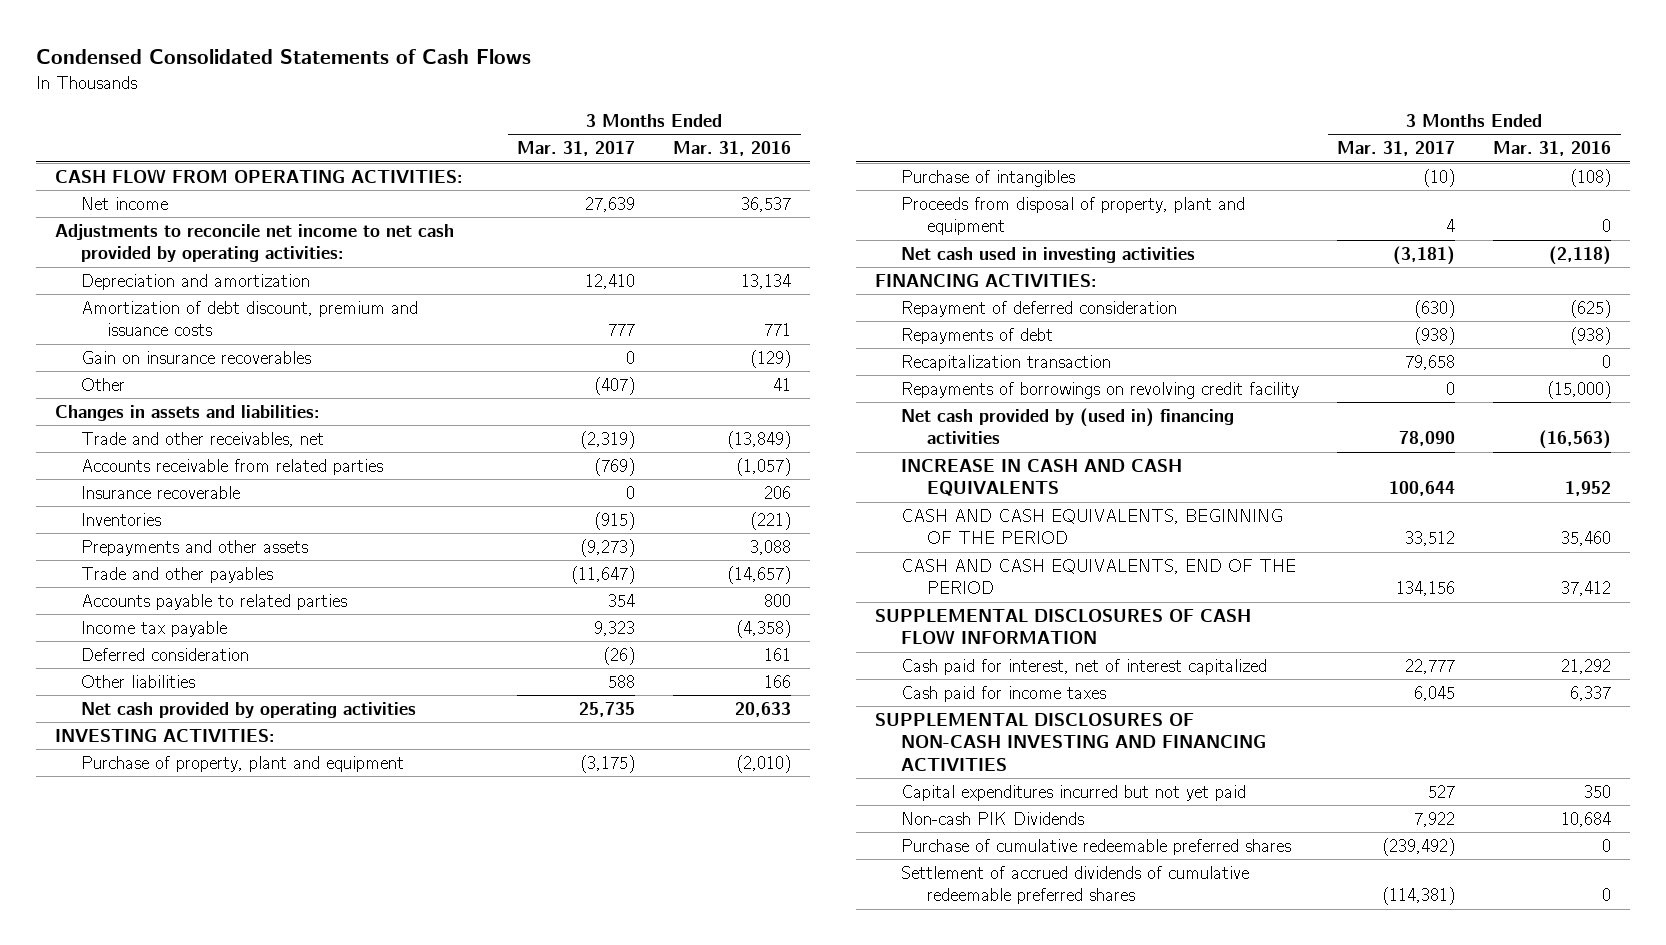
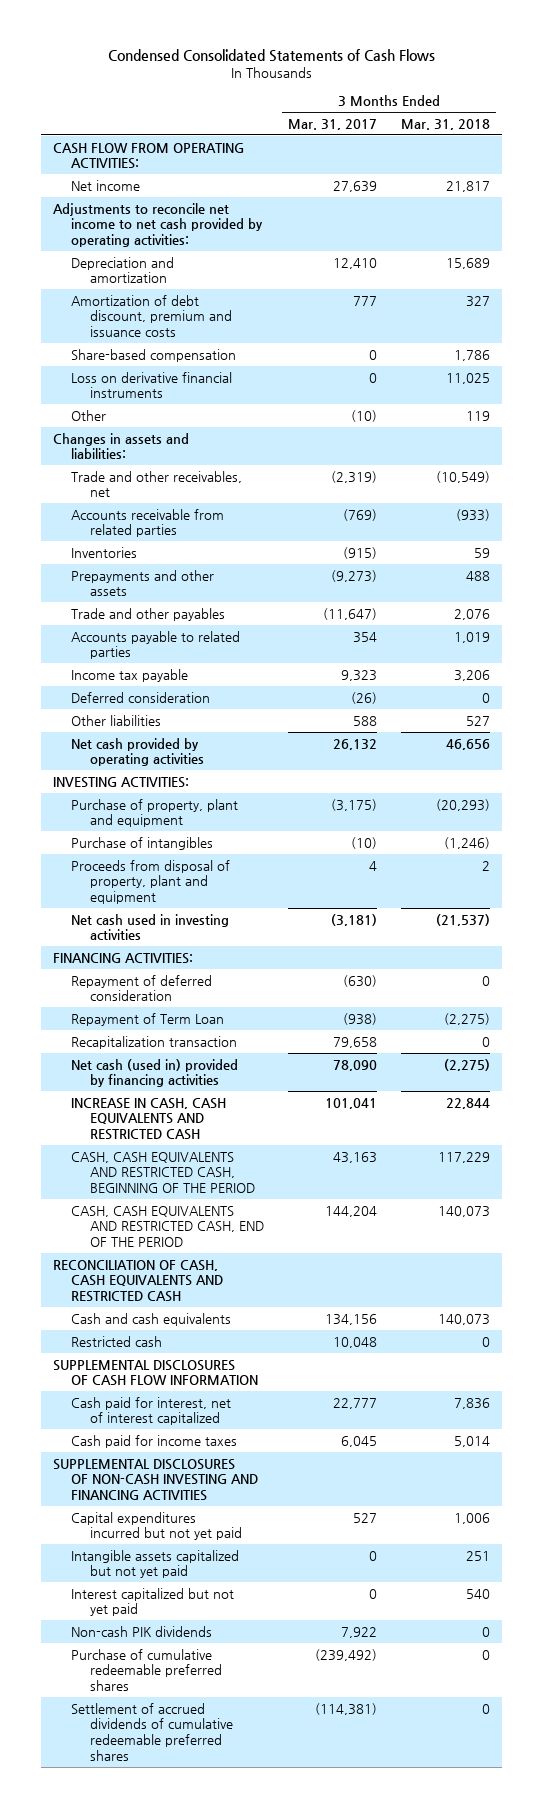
- | 3 Months Ended Mar. 31, 2017 | 3 Months Ended Mar. 31, 2016
+ | 3 Months Ended Mar. 31, 2017 | 3 Months Ended Mar. 31, 2018
- Gain on insurance recoverables | 0 | (129)
- Other | (407) | 41
+ Share-based compensation | 0 | 1,786
+ Loss on derivative financial instruments | 0 | 11,025
+ Other | (10) | 119
- Insurance recoverable | 0 | 206
- Net cash provided by operating activities | 25,735 | 20,633
+ Net cash provided by operating activities | 26,132 | 46,656
- Repayments of debt | (938) | (938)
+ Repayment of Term Loan | (938) | (2,275)
- Repayments of borrowings on revolving credit facility | 0 | (15,000)
- Net cash provided by (used in) financing activities | 78,090 | (16,563)
- INCREASE IN CASH AND CASH EQUIVALENTS | 100,644 | 1,952
- CASH AND CASH EQUIVALENTS, BEGINNING OF THE PERIOD | 33,512 | 35,460
- CASH AND CASH EQUIVALENTS, END OF THE PERIOD | 134,156 | 37,412
+ Net cash (used in) provided by financing activities | 78,090 | (2,275)
+ INCREASE IN CASH, CASH EQUIVALENTS AND RESTRICTED CASH | 101,041 | 22,844
+ CASH, CASH EQUIVALENTS AND RESTRICTED CASH, BEGINNING OF THE PERIOD | 43,163 | 117,229
+ CASH, CASH EQUIVALENTS AND RESTRICTED CASH, END OF THE PERIOD | 144,204 | 140,073
+ RECONCILIATION OF CASH, CASH EQUIVALENTS AND RESTRICTED CASH
+ Cash and cash equivalents | 134,156 | 140,073
+ Restricted cash | 10,048 | 0
- Non-cash PIK Dividends | 7,922 | 10,684
+ Intangible assets capitalized but not yet paid | 0 | 251
+ Interest capitalized but not yet paid | 0 | 540
+ Non-cash PIK dividends | 7,922 | 0

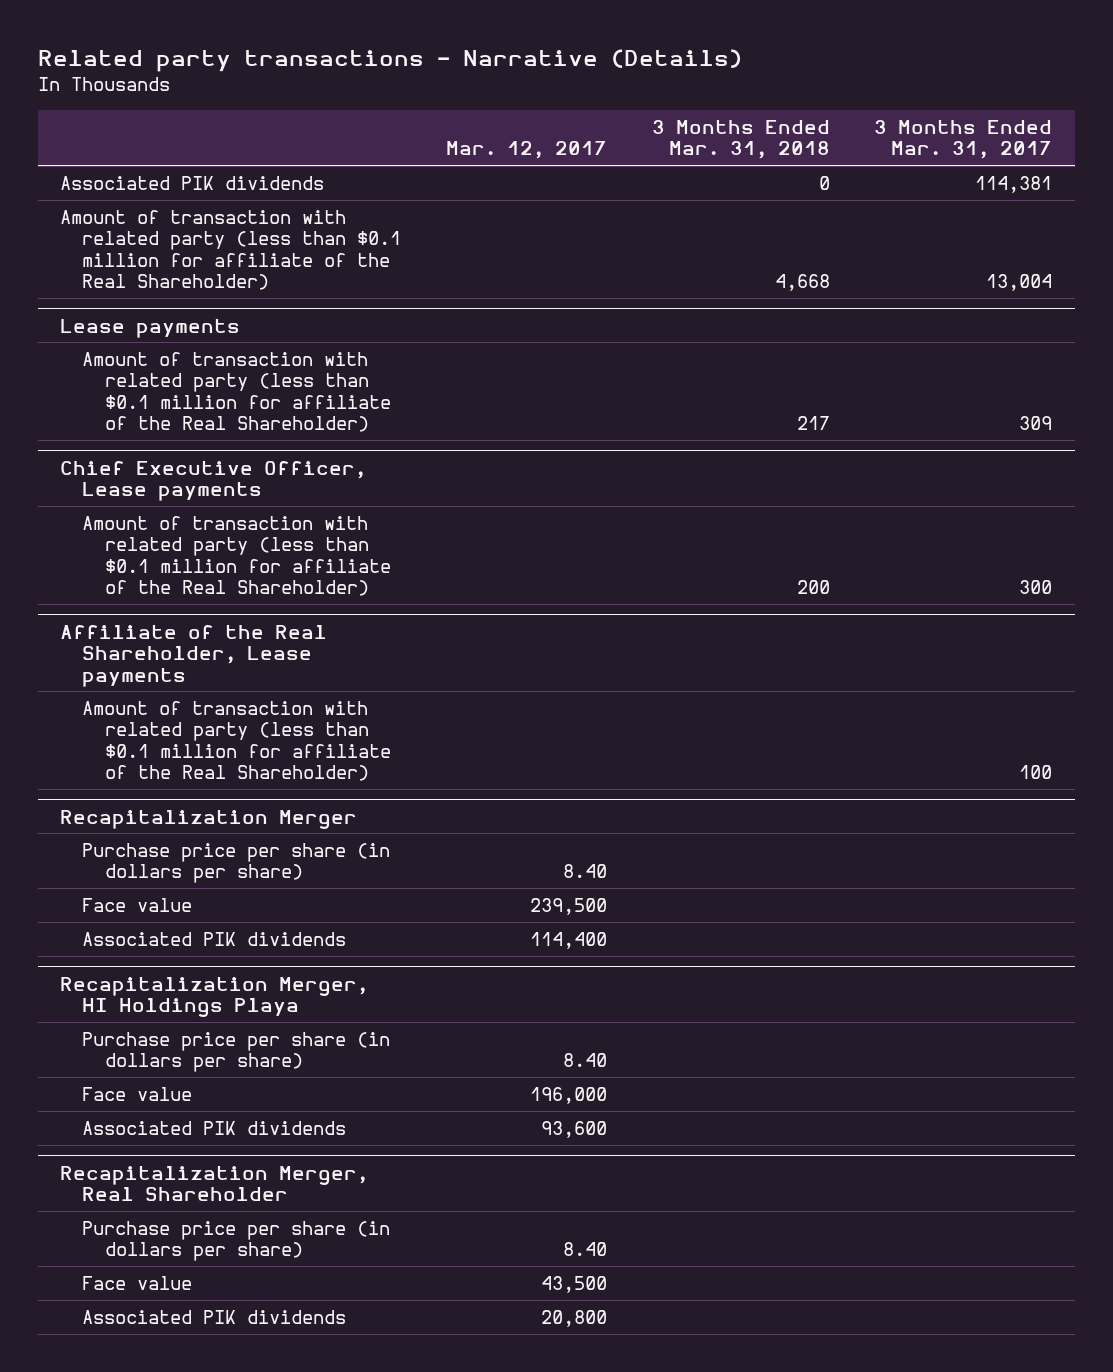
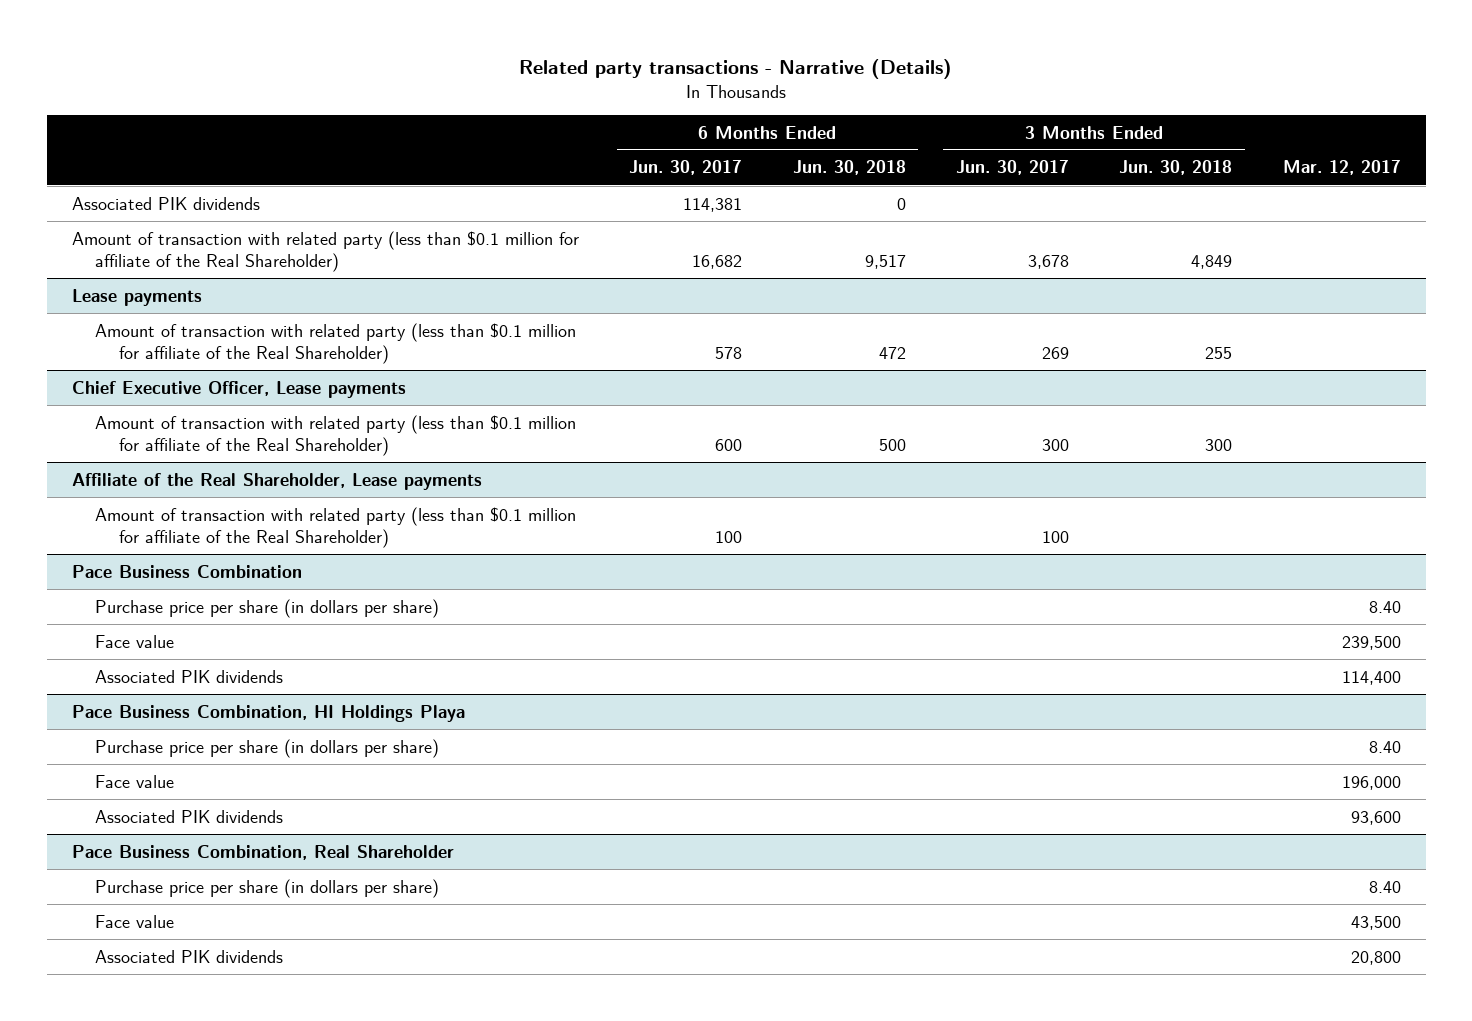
- | Mar. 12, 2017 | 3 Months Ended Mar. 31, 2018 | 3 Months Ended Mar. 31, 2017
+ | 6 Months Ended Jun. 30, 2017 | 6 Months Ended Jun. 30, 2018 | 3 Months Ended Jun. 30, 2017 | 3 Months Ended Jun. 30, 2018 | Mar. 12, 2017
- Recapitalization Merger
+ Pace Business Combination
- Recapitalization Merger, HI Holdings Playa
+ Pace Business Combination, HI Holdings Playa
- Recapitalization Merger, Real Shareholder
+ Pace Business Combination, Real Shareholder

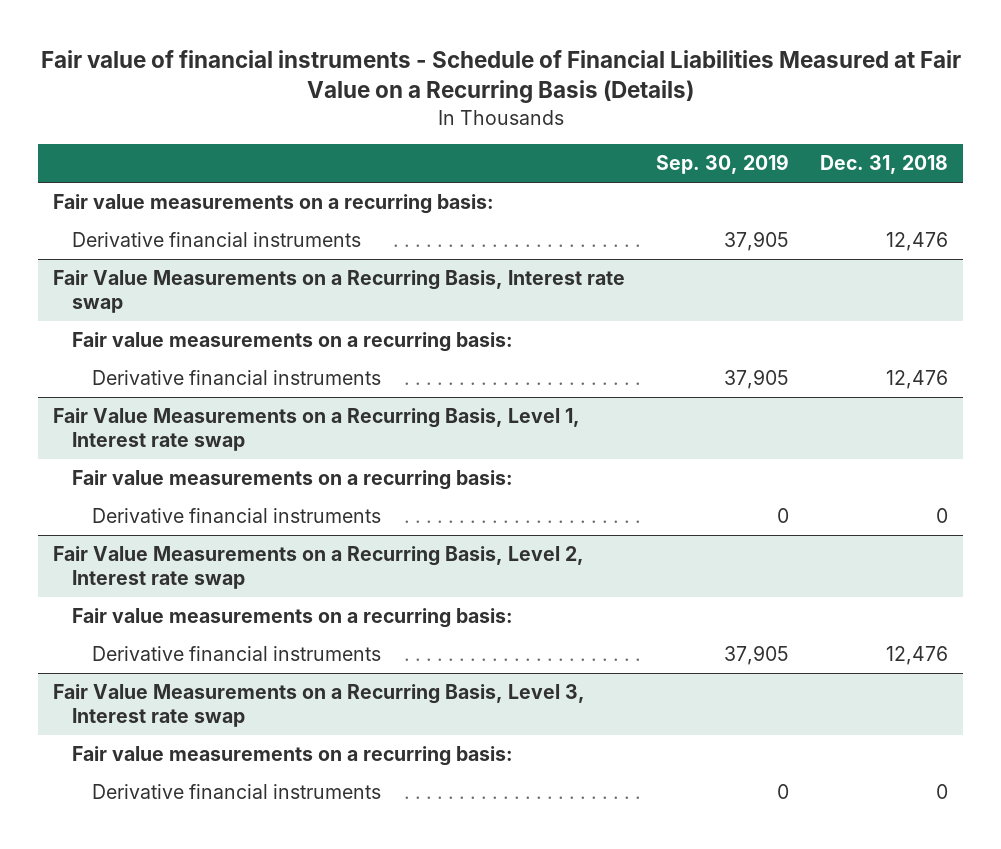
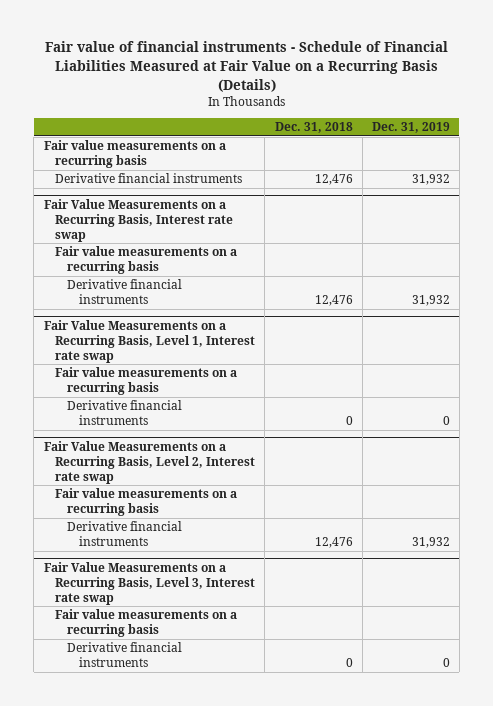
- | Sep. 30, 2019 | Dec. 31, 2018
+ | Dec. 31, 2018 | Dec. 31, 2019
- Fair value measurements on a recurring basis:
+ Fair value measurements on a recurring basis
@ Fair Value Measurements on a Recurring Basis, Interest rate swap
- Fair value measurements on a recurring basis:
+ Fair value measurements on a recurring basis
@ Fair Value Measurements on a Recurring Basis, Level 1, Interest rate swap
- Fair value measurements on a recurring basis:
+ Fair value measurements on a recurring basis
@ Fair Value Measurements on a Recurring Basis, Level 2, Interest rate swap
- Fair value measurements on a recurring basis:
+ Fair value measurements on a recurring basis
@ Fair Value Measurements on a Recurring Basis, Level 3, Interest rate swap
- Fair value measurements on a recurring basis:
+ Fair value measurements on a recurring basis

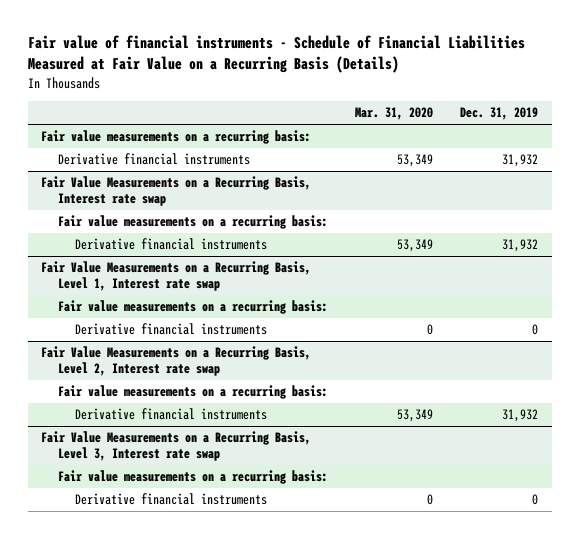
- | Dec. 31, 2018 | Dec. 31, 2019
+ | Mar. 31, 2020 | Dec. 31, 2019
- Fair value measurements on a recurring basis
+ Fair value measurements on a recurring basis:
@ Fair Value Measurements on a Recurring Basis, Interest rate swap
- Fair value measurements on a recurring basis
+ Fair value measurements on a recurring basis:
@ Fair Value Measurements on a Recurring Basis, Level 1, Interest rate swap
- Fair value measurements on a recurring basis
+ Fair value measurements on a recurring basis:
@ Fair Value Measurements on a Recurring Basis, Level 2, Interest rate swap
- Fair value measurements on a recurring basis
+ Fair value measurements on a recurring basis:
@ Fair Value Measurements on a Recurring Basis, Level 3, Interest rate swap
- Fair value measurements on a recurring basis
+ Fair value measurements on a recurring basis:

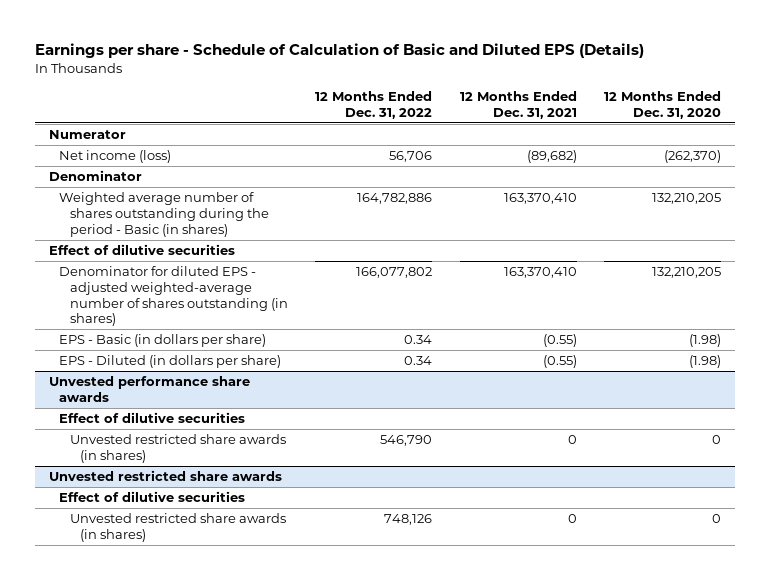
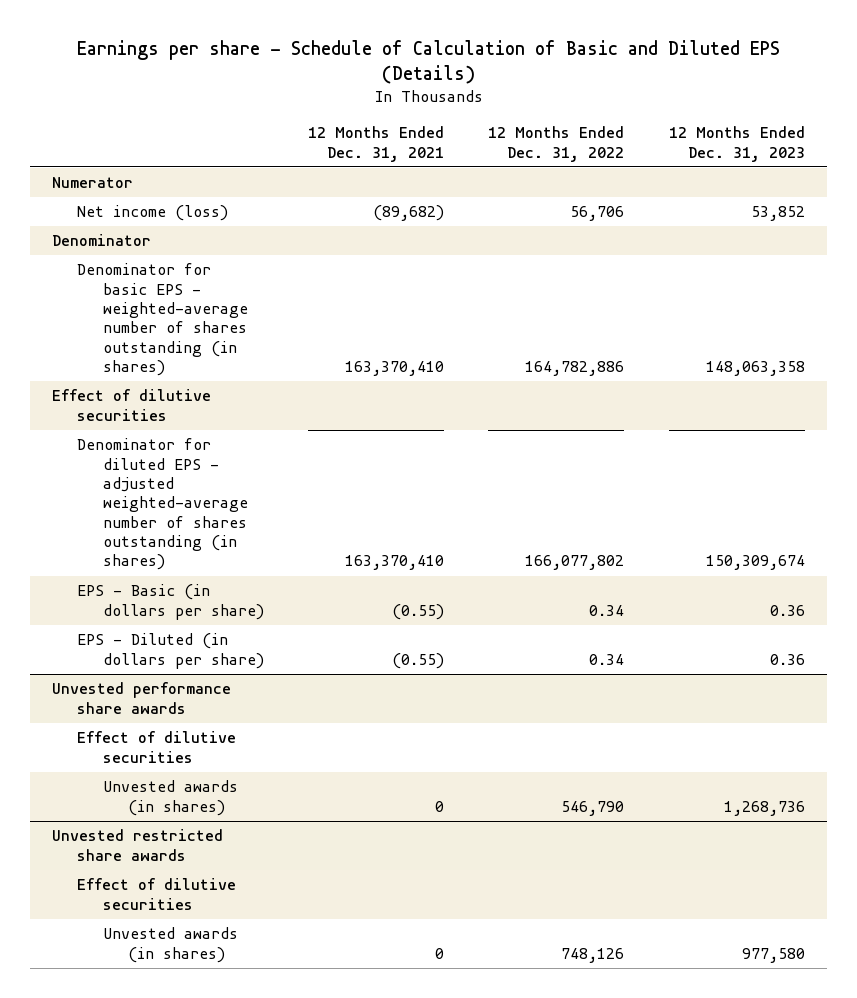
- | 12 Months Ended Dec. 31, 2022 | 12 Months Ended Dec. 31, 2021 | 12 Months Ended Dec. 31, 2020
+ | 12 Months Ended Dec. 31, 2021 | 12 Months Ended Dec. 31, 2022 | 12 Months Ended Dec. 31, 2023
- Weighted average number of shares outstanding during the period - Basic (in shares) | 164,782,886 | 163,370,410 | 132,210,205
+ Denominator for basic EPS - weighted-average number of shares outstanding (in shares) | 163,370,410 | 164,782,886 | 148,063,358
@ Unvested performance share awards
- Unvested restricted share awards (in shares) | 546,790 | 0 | 0
+ Unvested awards (in shares) | 0 | 546,790 | 1,268,736
@ Unvested restricted share awards
- Unvested restricted share awards (in shares) | 748,126 | 0 | 0
+ Unvested awards (in shares) | 0 | 748,126 | 977,580

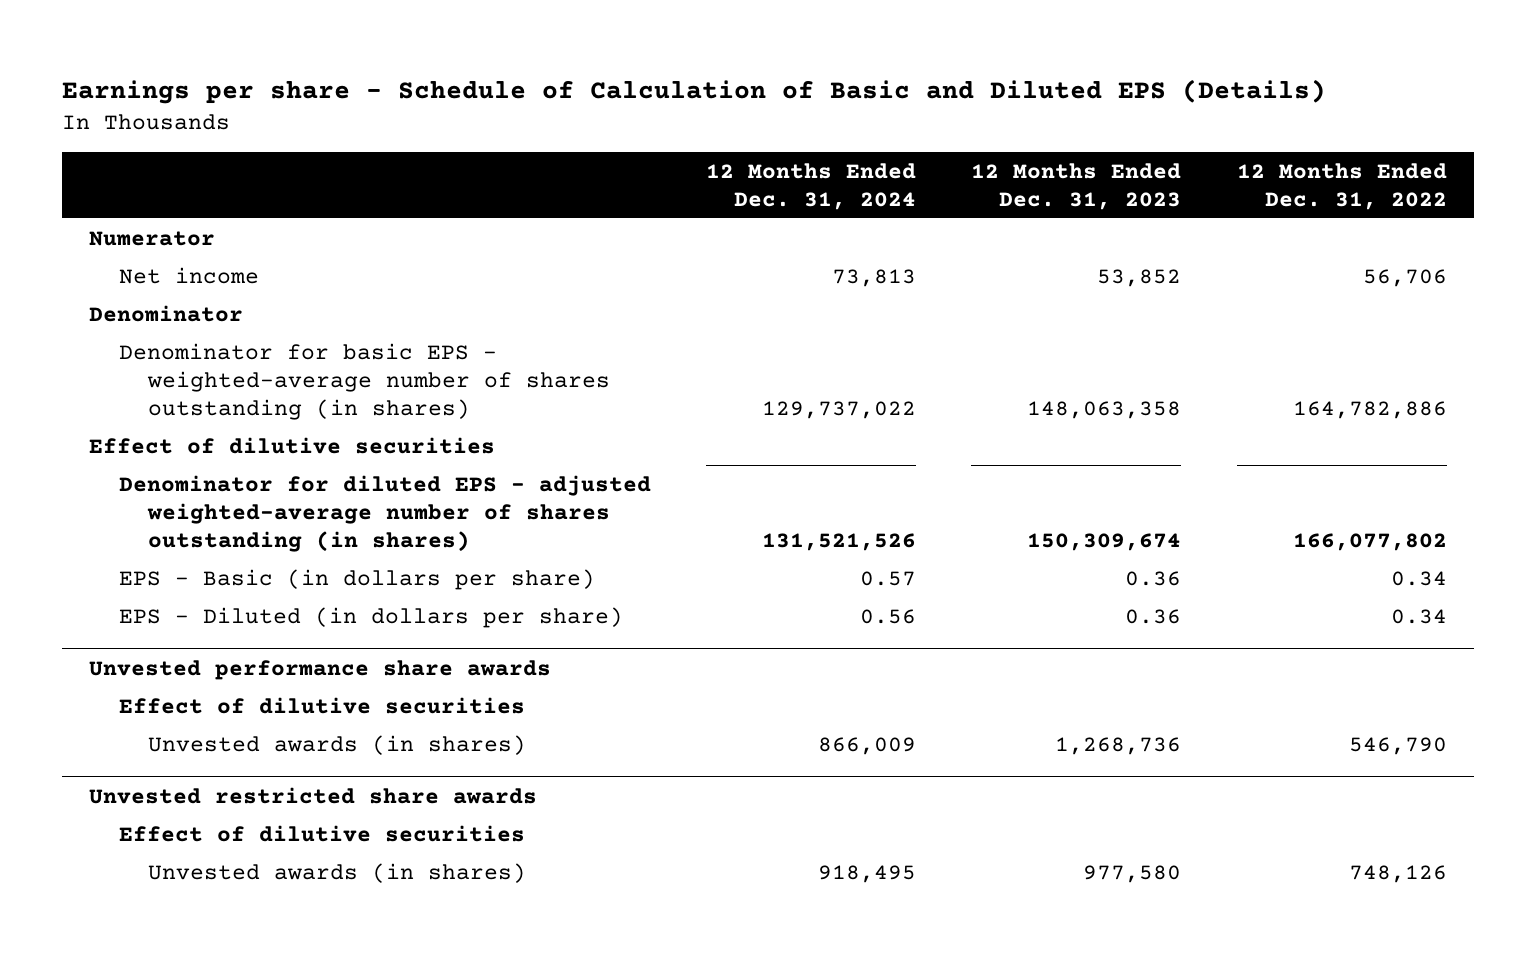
- | 12 Months Ended Dec. 31, 2021 | 12 Months Ended Dec. 31, 2022 | 12 Months Ended Dec. 31, 2023
+ | 12 Months Ended Dec. 31, 2024 | 12 Months Ended Dec. 31, 2023 | 12 Months Ended Dec. 31, 2022
- Net income (loss) | (89,682) | 56,706 | 53,852
+ Net income | 73,813 | 53,852 | 56,706

